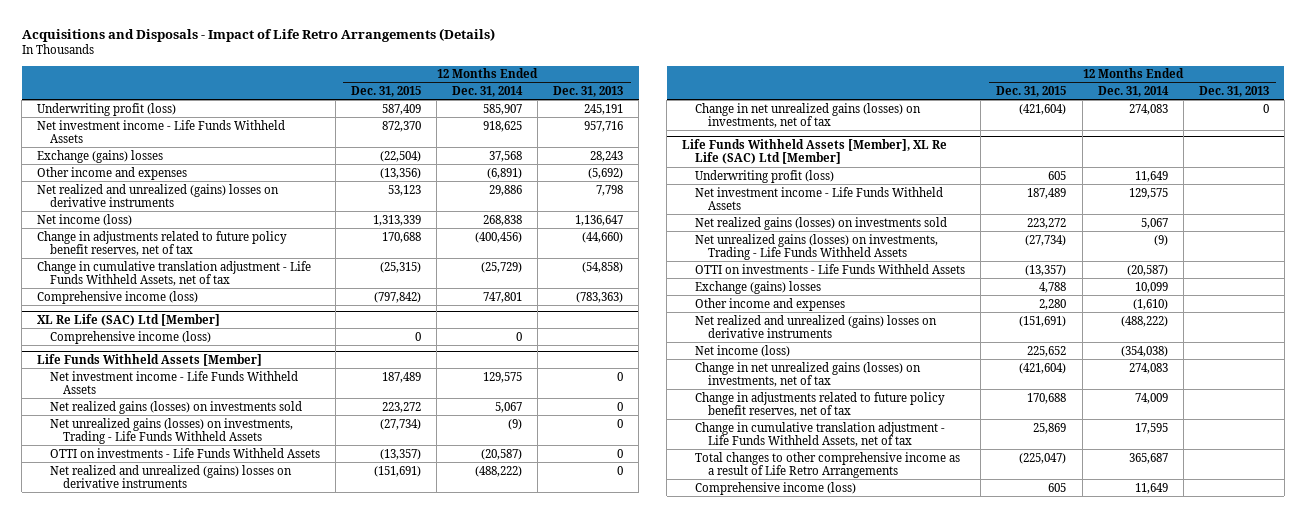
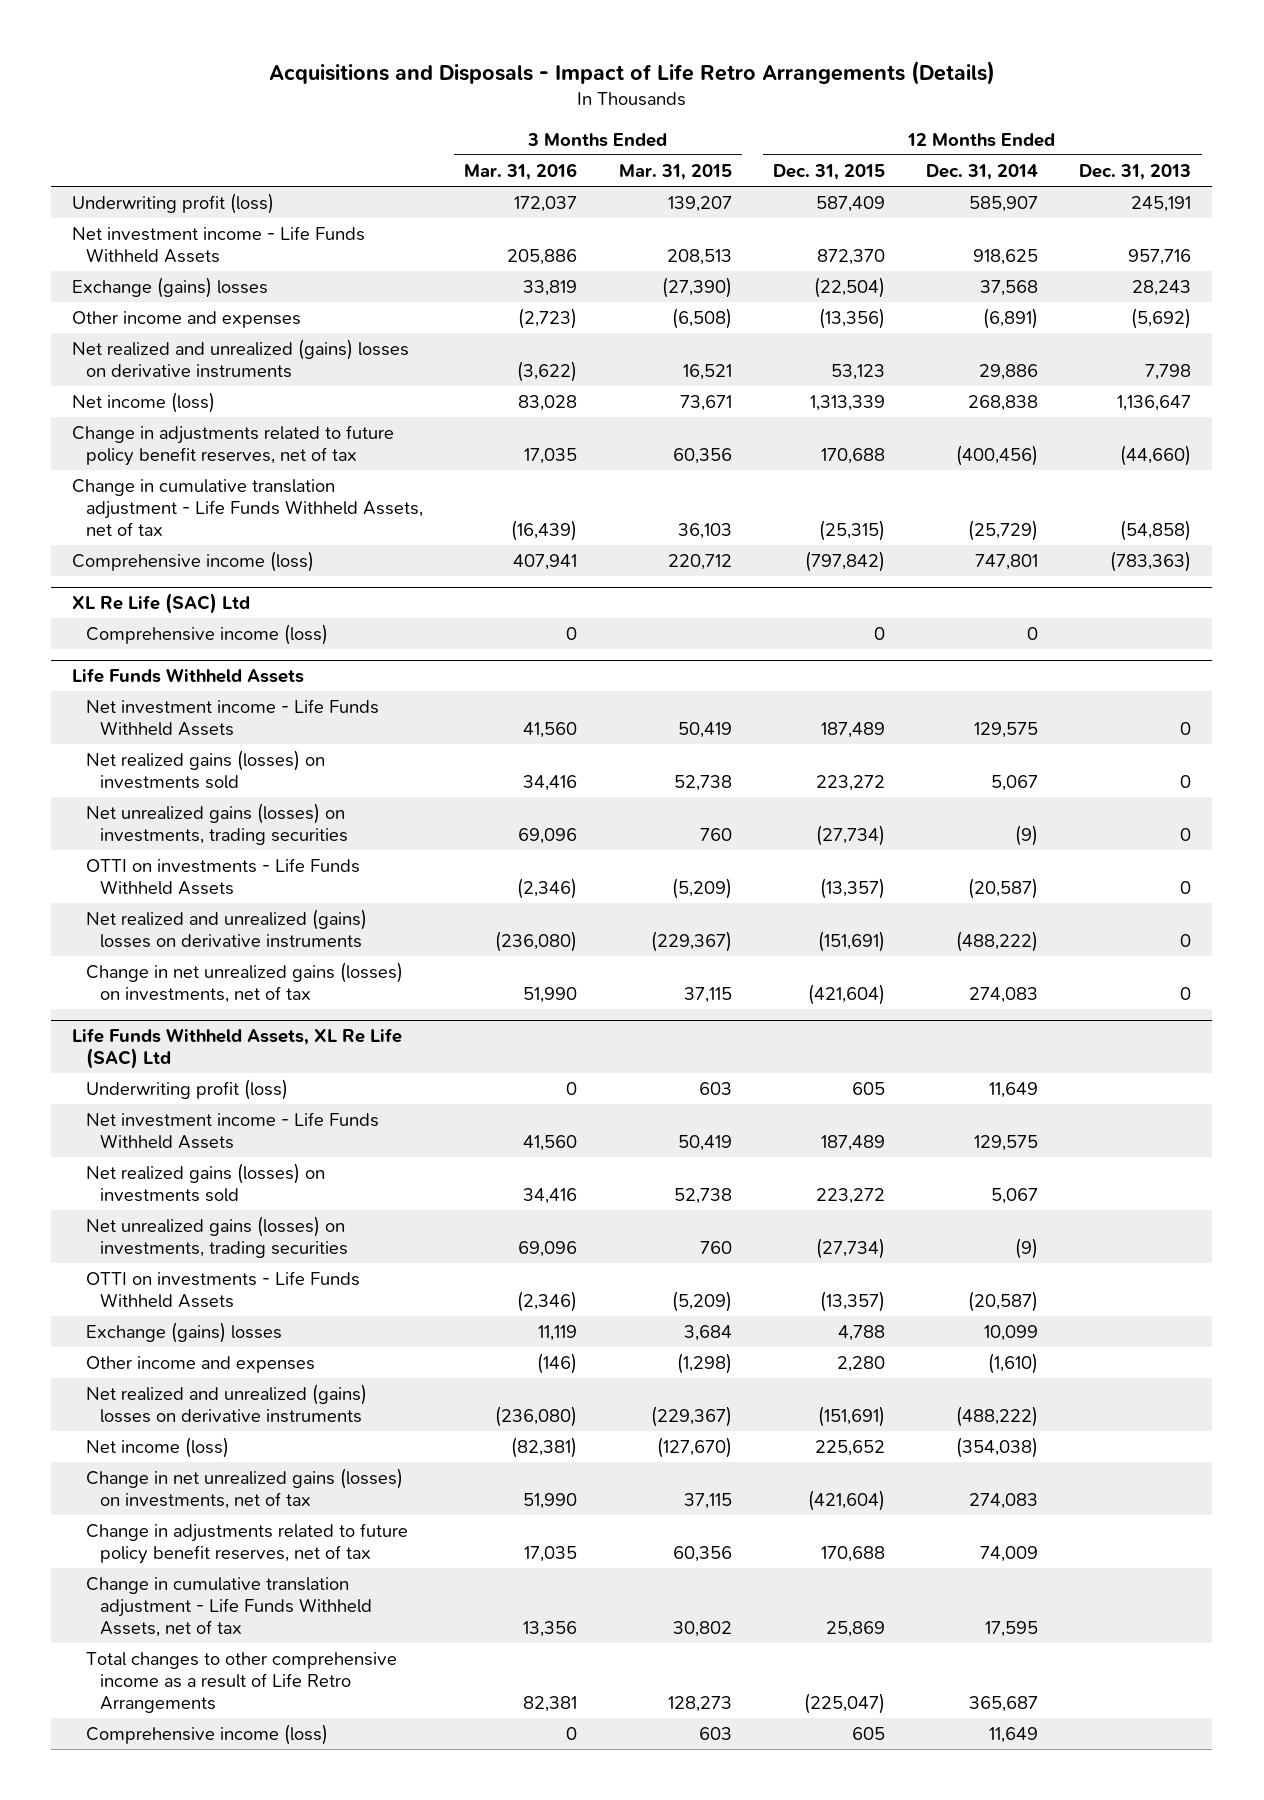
- | 12 Months Ended Dec. 31, 2015 | 12 Months Ended Dec. 31, 2014 | 12 Months Ended Dec. 31, 2013
+ | 3 Months Ended Mar. 31, 2016 | 3 Months Ended Mar. 31, 2015 | 12 Months Ended Dec. 31, 2015 | 12 Months Ended Dec. 31, 2014 | 12 Months Ended Dec. 31, 2013
- XL Re Life (SAC) Ltd [Member]
+ XL Re Life (SAC) Ltd
- Life Funds Withheld Assets [Member]
+ Life Funds Withheld Assets
- Net unrealized gains (losses) on investments, Trading - Life Funds Withheld Assets | (27,734) | (9) | 0
+ Net unrealized gains (losses) on investments, trading securities | 69,096 | 760 | (27,734) | (9) | 0
- Life Funds Withheld Assets [Member], XL Re Life (SAC) Ltd [Member]
+ Life Funds Withheld Assets, XL Re Life (SAC) Ltd
- Net unrealized gains (losses) on investments, Trading - Life Funds Withheld Assets | (27,734) | (9) |
+ Net unrealized gains (losses) on investments, trading securities | 69,096 | 760 | (27,734) | (9) |

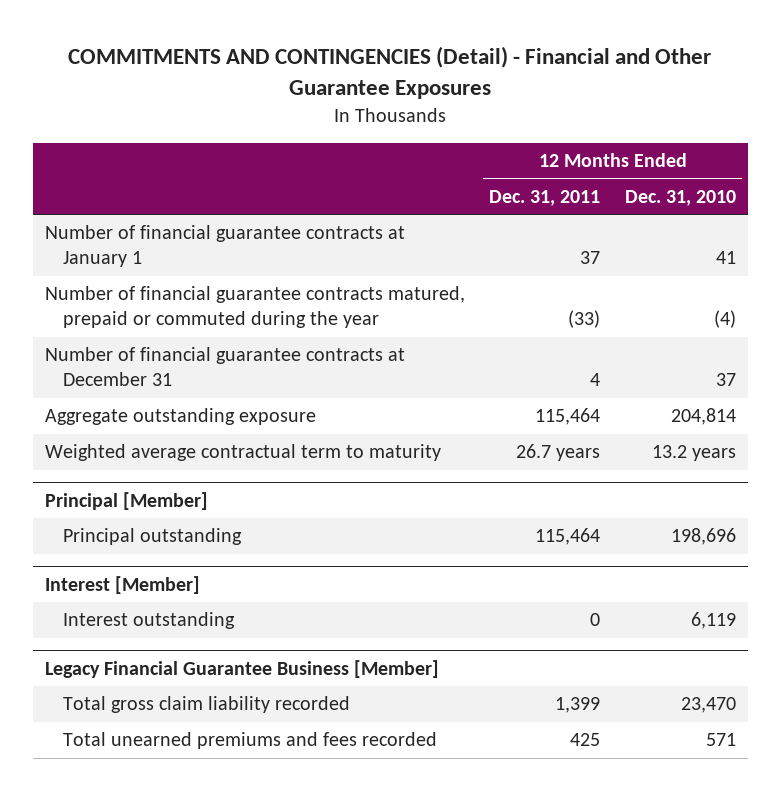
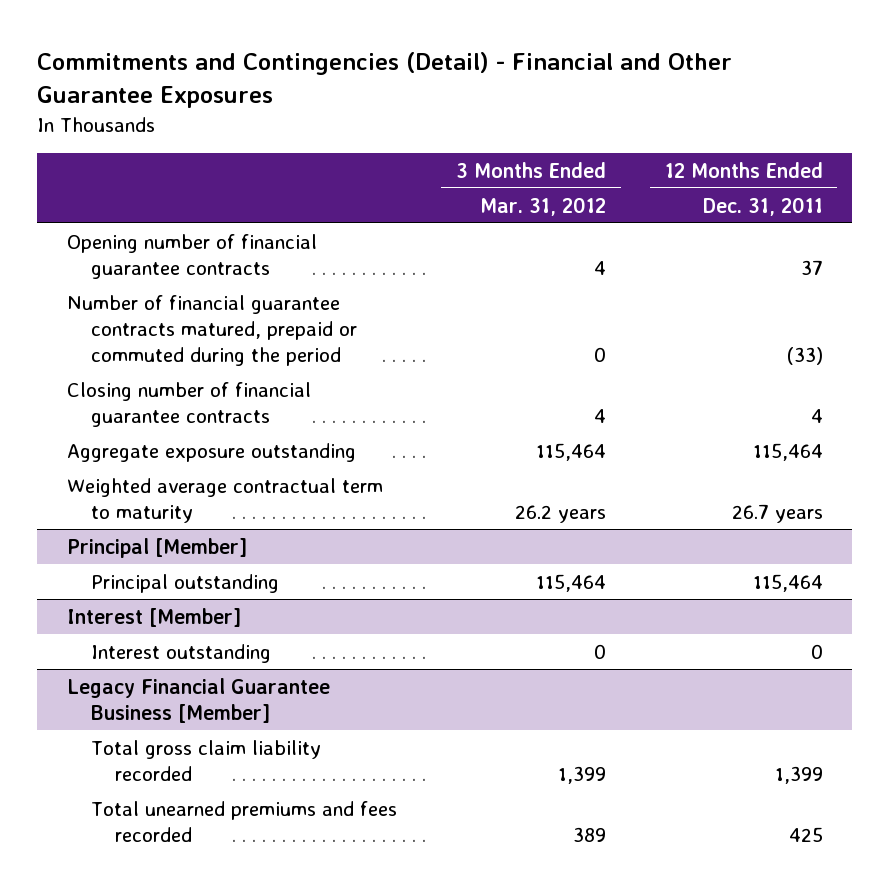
- COMMITMENTS AND CONTINGENCIES (Detail) - Financial and Other Guarantee Exposures
+ Commitments and Contingencies (Detail) - Financial and Other Guarantee Exposures
- | 12 Months Ended Dec. 31, 2011 | 12 Months Ended Dec. 31, 2010
+ | 3 Months Ended Mar. 31, 2012 | 12 Months Ended Dec. 31, 2011
- Number of financial guarantee contracts at January 1 | 37 | 41
- Number of financial guarantee contracts matured, prepaid or commuted during the year | (33) | (4)
- Number of financial guarantee contracts at December 31 | 4 | 37
- Aggregate outstanding exposure | 115,464 | 204,814
+ Opening number of financial guarantee contracts | 4 | 37
+ Number of financial guarantee contracts matured, prepaid or commuted during the period | 0 | (33)
+ Closing number of financial guarantee contracts | 4 | 4
+ Aggregate exposure outstanding | 115,464 | 115,464

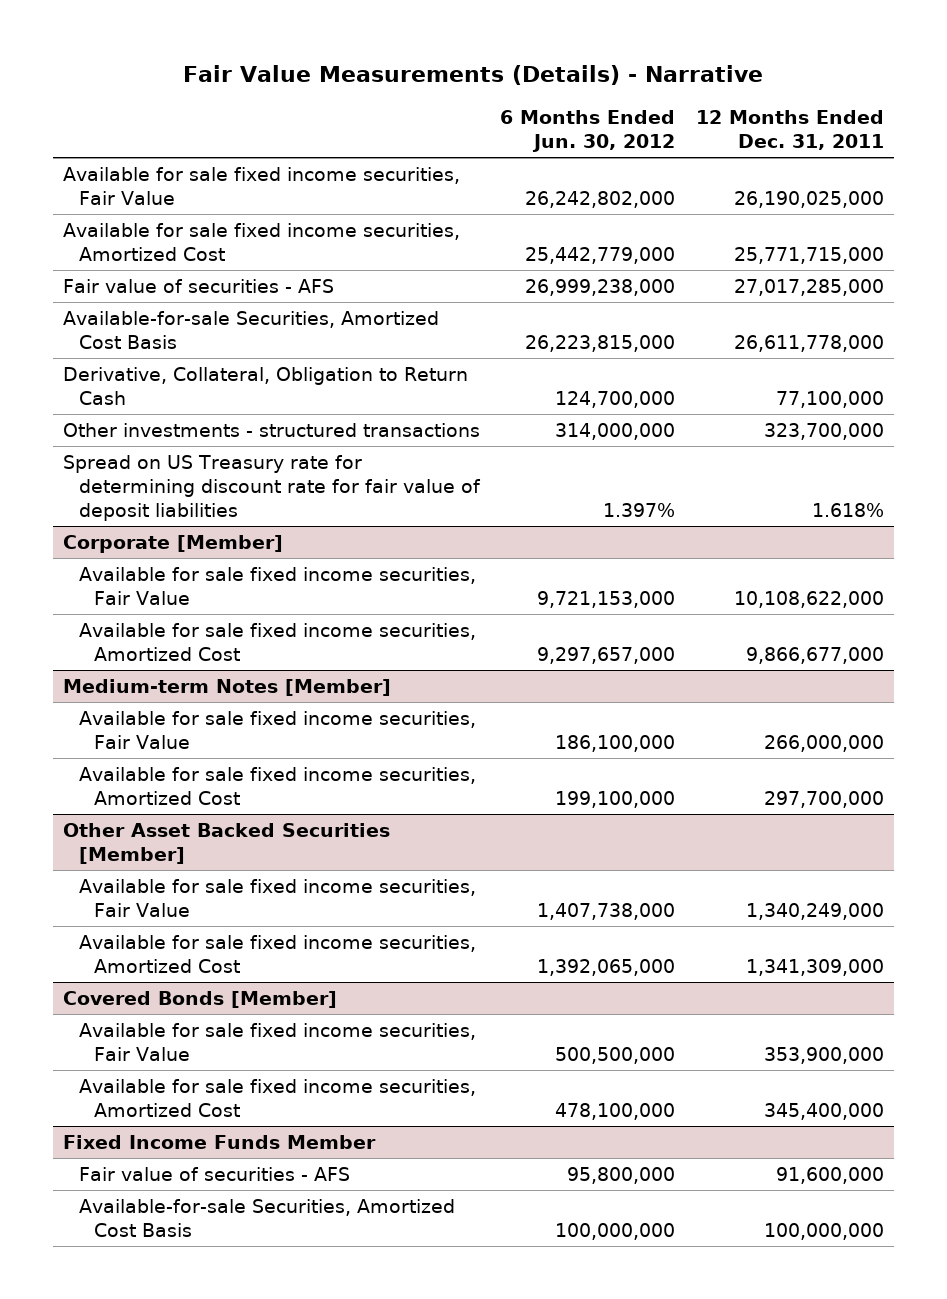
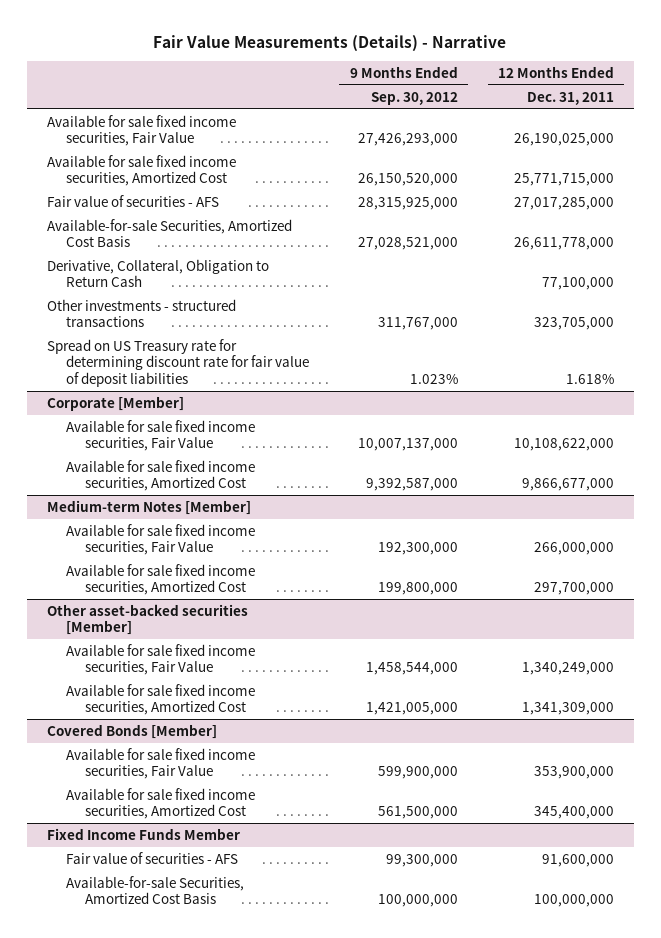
- | 6 Months Ended Jun. 30, 2012 | 12 Months Ended Dec. 31, 2011
+ | 9 Months Ended Sep. 30, 2012 | 12 Months Ended Dec. 31, 2011
- Other investments - structured transactions | 314,000,000 | 323,700,000
+ Other investments - structured transactions | 311,767,000 | 323,705,000
- Other Asset Backed Securities [Member]
+ Other asset-backed securities [Member]

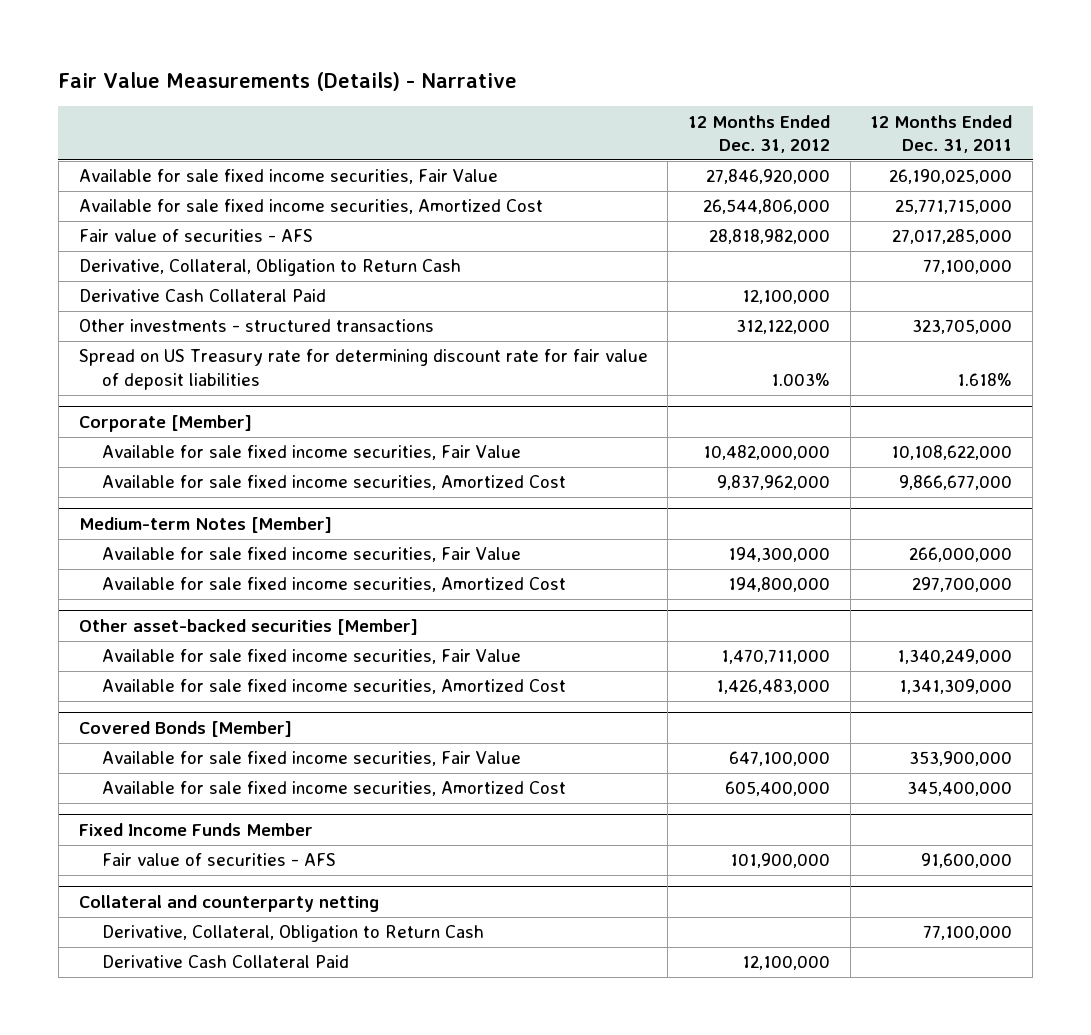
- | 9 Months Ended Sep. 30, 2012 | 12 Months Ended Dec. 31, 2011
+ | 12 Months Ended Dec. 31, 2012 | 12 Months Ended Dec. 31, 2011
- Available-for-sale Securities, Amortized Cost Basis | 27,028,521,000 | 26,611,778,000
+ Derivative Cash Collateral Paid | 12,100,000 |
@ Fixed Income Funds Member
- Available-for-sale Securities, Amortized Cost Basis | 100,000,000 | 100,000,000
+ Collateral and counterparty netting
+ Derivative, Collateral, Obligation to Return Cash | | 77,100,000
+ Derivative Cash Collateral Paid | 12,100,000 |

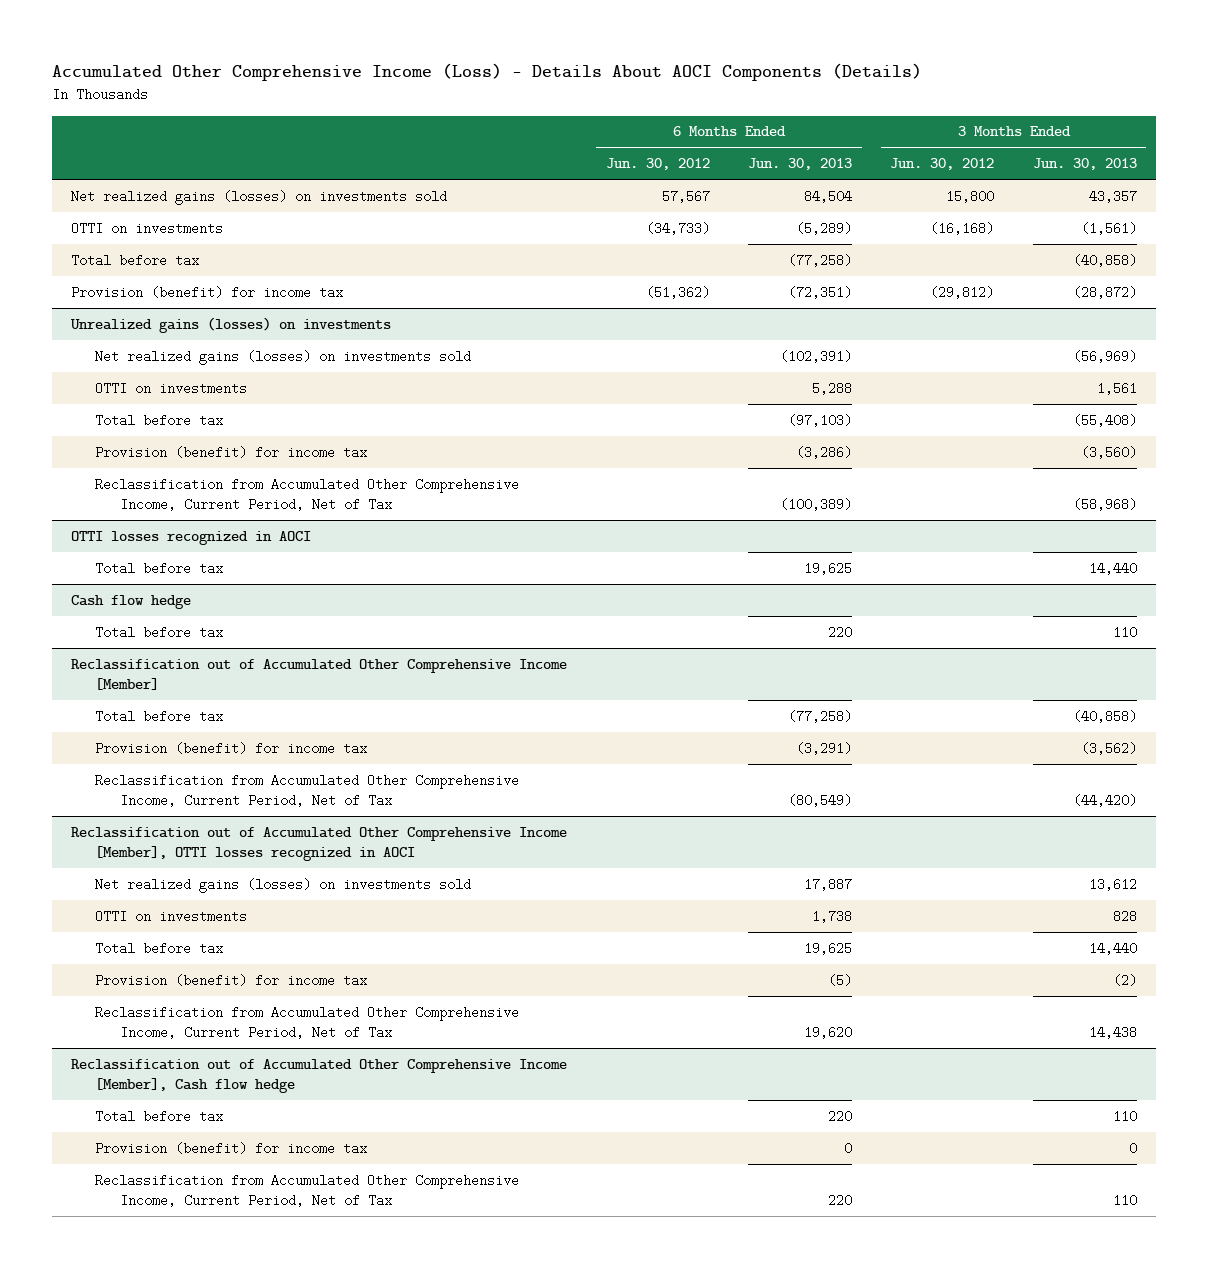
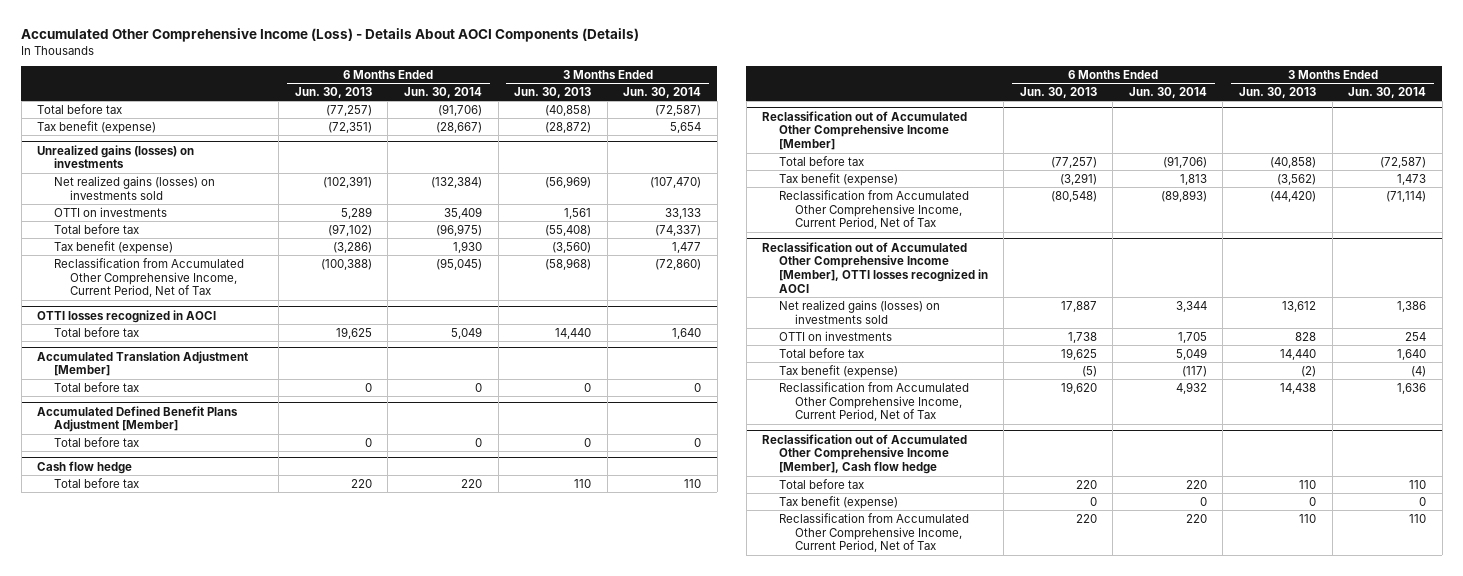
- | 6 Months Ended Jun. 30, 2012 | 6 Months Ended Jun. 30, 2013 | 3 Months Ended Jun. 30, 2012 | 3 Months Ended Jun. 30, 2013
+ | 6 Months Ended Jun. 30, 2013 | 6 Months Ended Jun. 30, 2014 | 3 Months Ended Jun. 30, 2013 | 3 Months Ended Jun. 30, 2014
- Net realized gains (losses) on investments sold | 57,567 | 84,504 | 15,800 | 43,357
- OTTI on investments | (34,733) | (5,289) | (16,168) | (1,561)
- Total before tax | | (77,258) | | (40,858)
- Provision (benefit) for income tax | (51,362) | (72,351) | (29,812) | (28,872)
+ Total before tax | (77,257) | (91,706) | (40,858) | (72,587)
+ Tax benefit (expense) | (72,351) | (28,667) | (28,872) | 5,654
@ Unrealized gains (losses) on investments
- OTTI on investments | | 5,288 | | 1,561
- Total before tax | | (97,103) | | (55,408)
- Provision (benefit) for income tax | | (3,286) | | (3,560)
- Reclassification from Accumulated Other Comprehensive Income, Current Period, Net of Tax | | (100,389) | | (58,968)
+ OTTI on investments | 5,289 | 35,409 | 1,561 | 33,133
+ Total before tax | (97,102) | (96,975) | (55,408) | (74,337)
+ Tax benefit (expense) | (3,286) | 1,930 | (3,560) | 1,477
+ Reclassification from Accumulated Other Comprehensive Income, Current Period, Net of Tax | (100,388) | (95,045) | (58,968) | (72,860)
+ Accumulated Translation Adjustment [Member]
+ Total before tax | 0 | 0 | 0 | 0
+ Accumulated Defined Benefit Plans Adjustment [Member]
+ Total before tax | 0 | 0 | 0 | 0
@ Reclassification out of Accumulated Other Comprehensive Income [Member]
- Total before tax | | (77,258) | | (40,858)
- Provision (benefit) for income tax | | (3,291) | | (3,562)
- Reclassification from Accumulated Other Comprehensive Income, Current Period, Net of Tax | | (80,549) | | (44,420)
+ Total before tax | (77,257) | (91,706) | (40,858) | (72,587)
+ Tax benefit (expense) | (3,291) | 1,813 | (3,562) | 1,473
+ Reclassification from Accumulated Other Comprehensive Income, Current Period, Net of Tax | (80,548) | (89,893) | (44,420) | (71,114)
@ Reclassification out of Accumulated Other Comprehensive Income [Member], OTTI losses recognized in AOCI
- Provision (benefit) for income tax | | (5) | | (2)
+ Tax benefit (expense) | (5) | (117) | (2) | (4)
@ Reclassification out of Accumulated Other Comprehensive Income [Member], Cash flow hedge
- Provision (benefit) for income tax | | 0 | | 0
+ Tax benefit (expense) | 0 | 0 | 0 | 0

